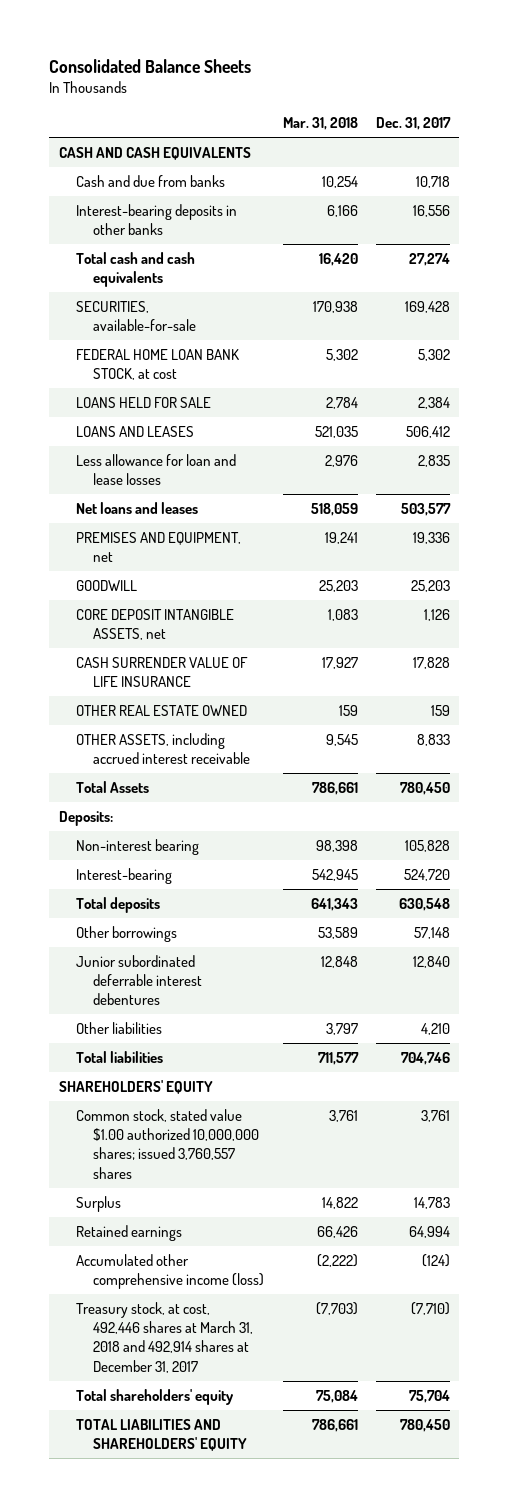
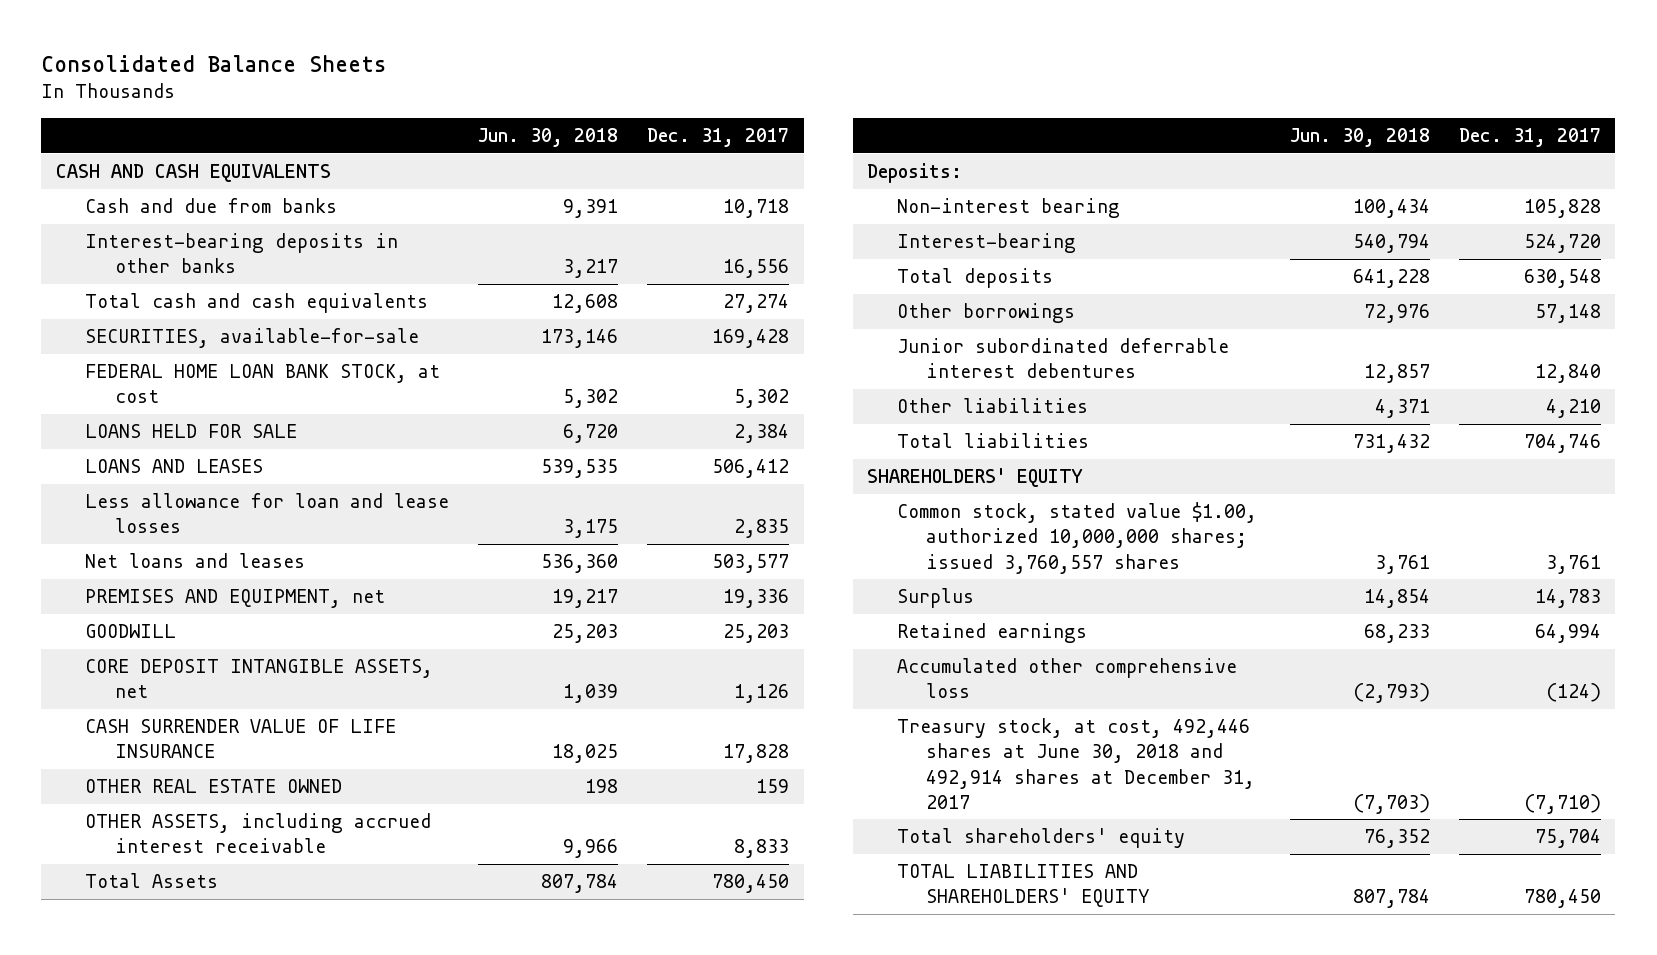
- | Mar. 31, 2018 | Dec. 31, 2017
+ | Jun. 30, 2018 | Dec. 31, 2017
- Common stock, stated value $1.00 authorized 10,000,000 shares; issued 3,760,557 shares | 3,761 | 3,761
+ Common stock, stated value $1.00, authorized 10,000,000 shares; issued 3,760,557 shares | 3,761 | 3,761
- Accumulated other comprehensive income (loss) | (2,222) | (124)
- Treasury stock, at cost, 492,446 shares at March 31, 2018 and 492,914 shares at December 31, 2017 | (7,703) | (7,710)
+ Accumulated other comprehensive loss | (2,793) | (124)
+ Treasury stock, at cost, 492,446 shares at June 30, 2018 and 492,914 shares at December 31, 2017 | (7,703) | (7,710)

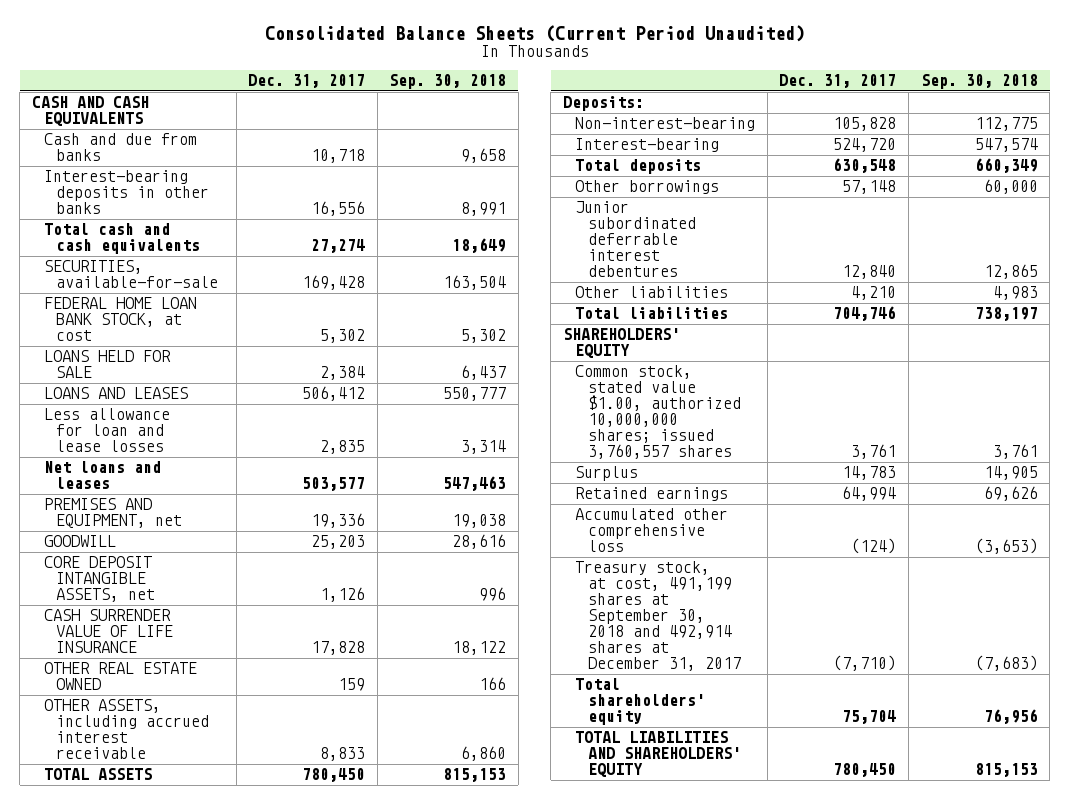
- Consolidated Balance Sheets
+ Consolidated Balance Sheets (Current Period Unaudited)
- | Jun. 30, 2018 | Dec. 31, 2017
+ | Dec. 31, 2017 | Sep. 30, 2018
- Total Assets | 807,784 | 780,450
+ TOTAL ASSETS | 780,450 | 815,153
- Non-interest bearing | 100,434 | 105,828
+ Non-interest-bearing | 105,828 | 112,775
- Treasury stock, at cost, 492,446 shares at June 30, 2018 and 492,914 shares at December 31, 2017 | (7,703) | (7,710)
+ Treasury stock, at cost, 491,199 shares at September 30, 2018 and 492,914 shares at December 31, 2017 | (7,710) | (7,683)

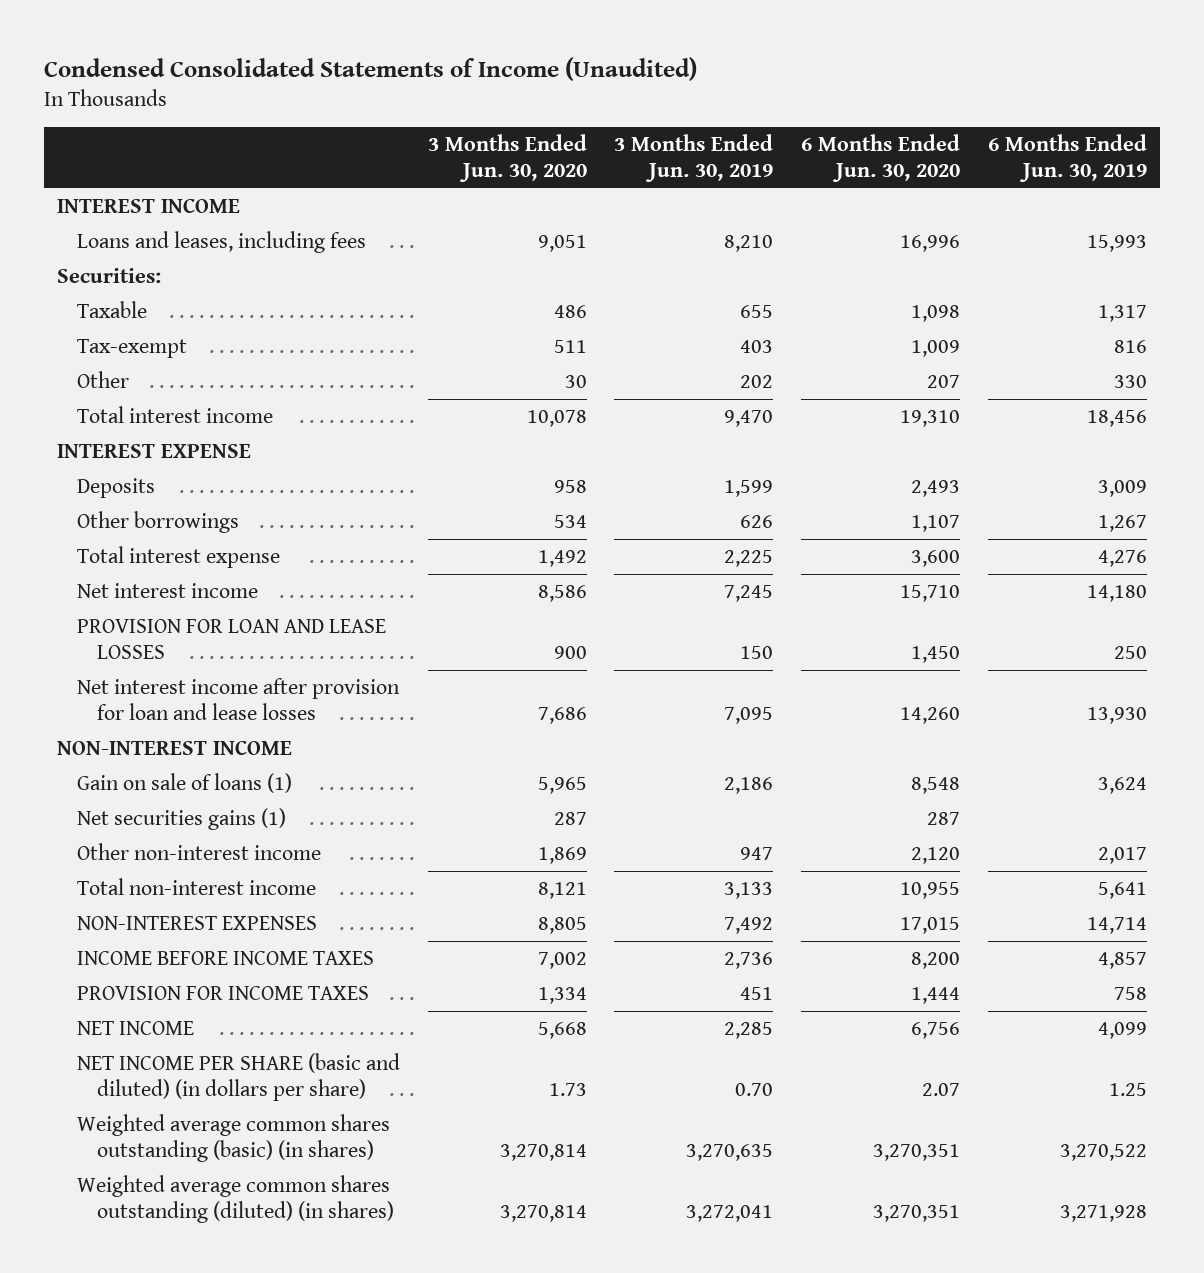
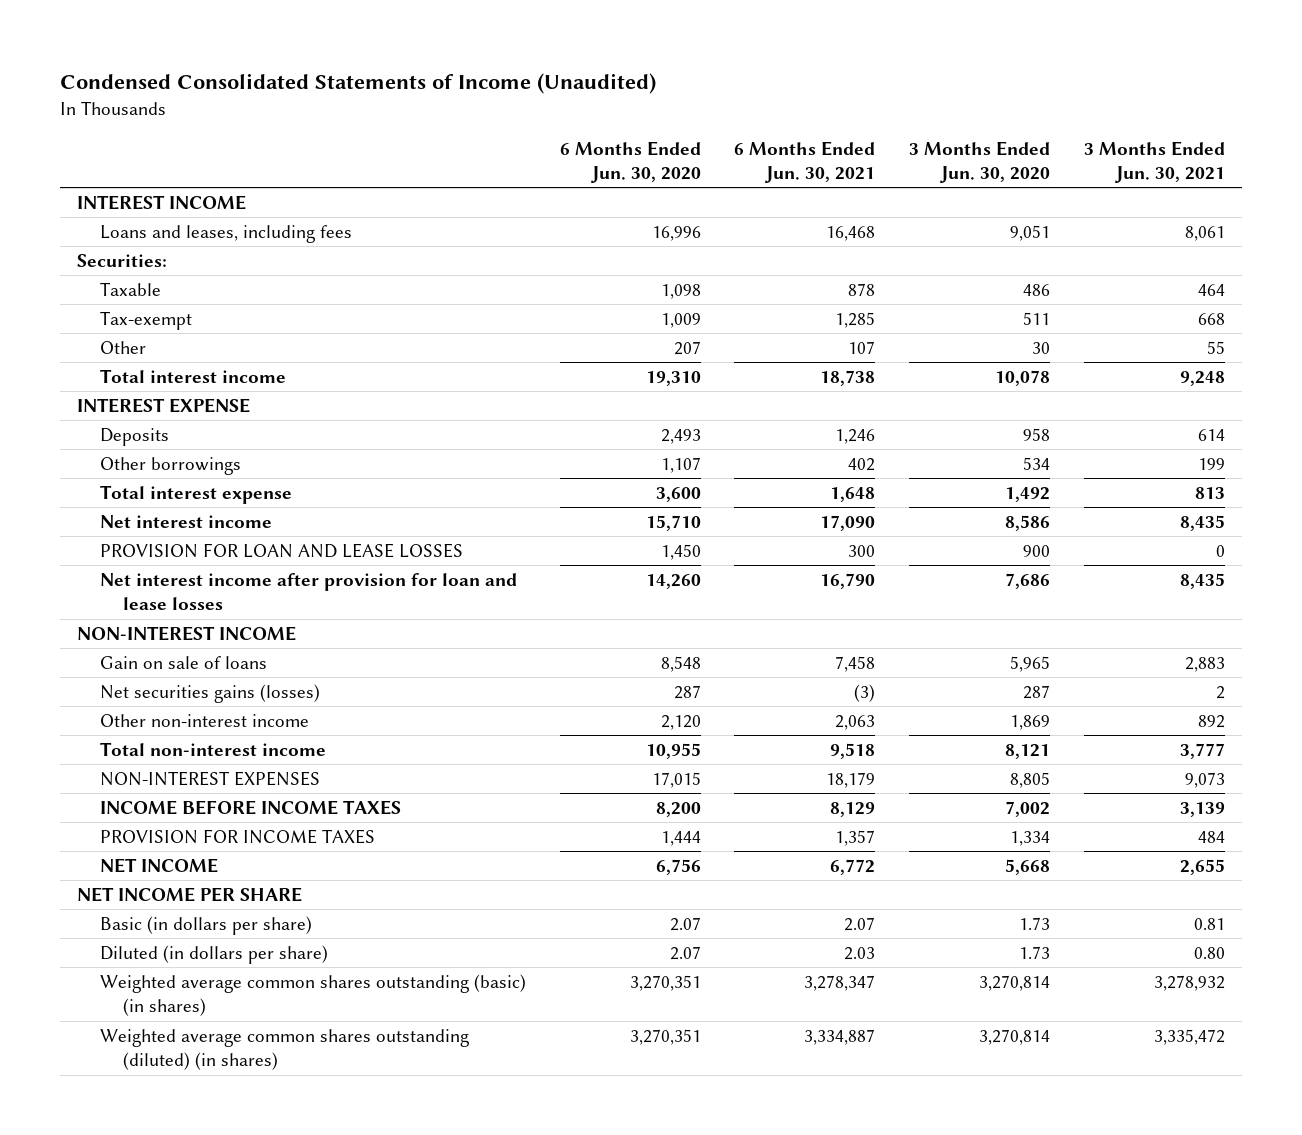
- | 3 Months Ended Jun. 30, 2020 | 3 Months Ended Jun. 30, 2019 | 6 Months Ended Jun. 30, 2020 | 6 Months Ended Jun. 30, 2019
+ | 6 Months Ended Jun. 30, 2020 | 6 Months Ended Jun. 30, 2021 | 3 Months Ended Jun. 30, 2020 | 3 Months Ended Jun. 30, 2021
- Gain on sale of loans (1) | 5,965 | 2,186 | 8,548 | 3,624
- Net securities gains (1) | 287 | | 287 |
+ Gain on sale of loans | 8,548 | 7,458 | 5,965 | 2,883
+ Net securities gains (losses) | 287 | (3) | 287 | 2
- NET INCOME PER SHARE (basic and diluted) (in dollars per share) | 1.73 | 0.70 | 2.07 | 1.25
+ NET INCOME PER SHARE
+ Basic (in dollars per share) | 2.07 | 2.07 | 1.73 | 0.81
+ Diluted (in dollars per share) | 2.07 | 2.03 | 1.73 | 0.80

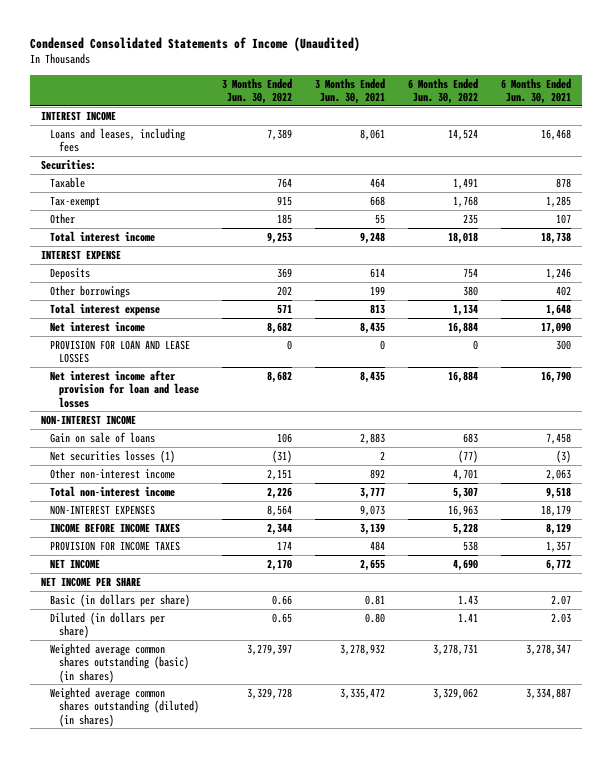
- | 6 Months Ended Jun. 30, 2020 | 6 Months Ended Jun. 30, 2021 | 3 Months Ended Jun. 30, 2020 | 3 Months Ended Jun. 30, 2021
+ | 3 Months Ended Jun. 30, 2022 | 3 Months Ended Jun. 30, 2021 | 6 Months Ended Jun. 30, 2022 | 6 Months Ended Jun. 30, 2021
- Net securities gains (losses) | 287 | (3) | 287 | 2
+ Net securities losses (1) | (31) | 2 | (77) | (3)

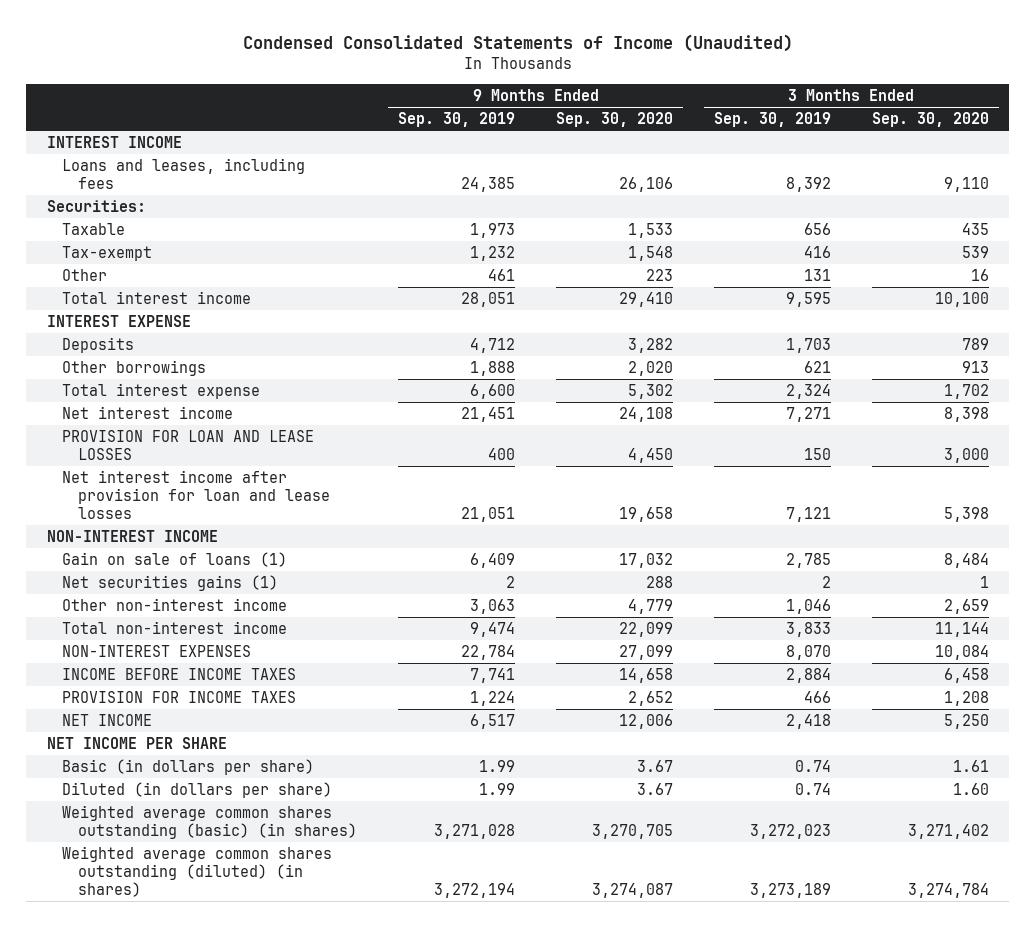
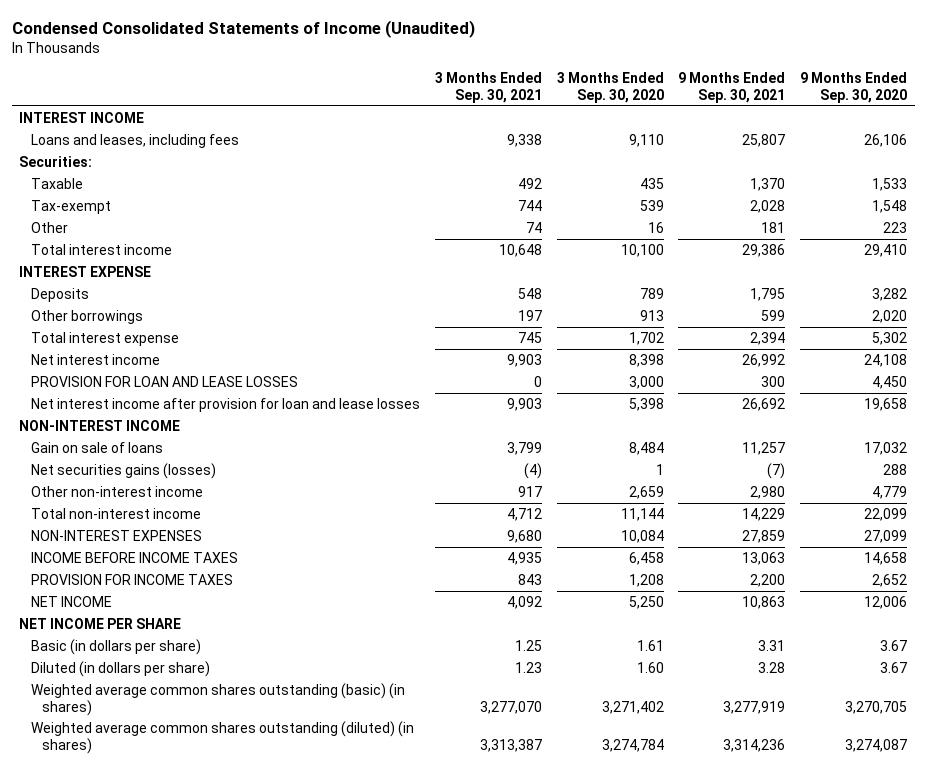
- | 9 Months Ended Sep. 30, 2019 | 9 Months Ended Sep. 30, 2020 | 3 Months Ended Sep. 30, 2019 | 3 Months Ended Sep. 30, 2020
+ | 3 Months Ended Sep. 30, 2021 | 3 Months Ended Sep. 30, 2020 | 9 Months Ended Sep. 30, 2021 | 9 Months Ended Sep. 30, 2020
- Gain on sale of loans (1) | 6,409 | 17,032 | 2,785 | 8,484
- Net securities gains (1) | 2 | 288 | 2 | 1
+ Gain on sale of loans | 3,799 | 8,484 | 11,257 | 17,032
+ Net securities gains (losses) | (4) | 1 | (7) | 288

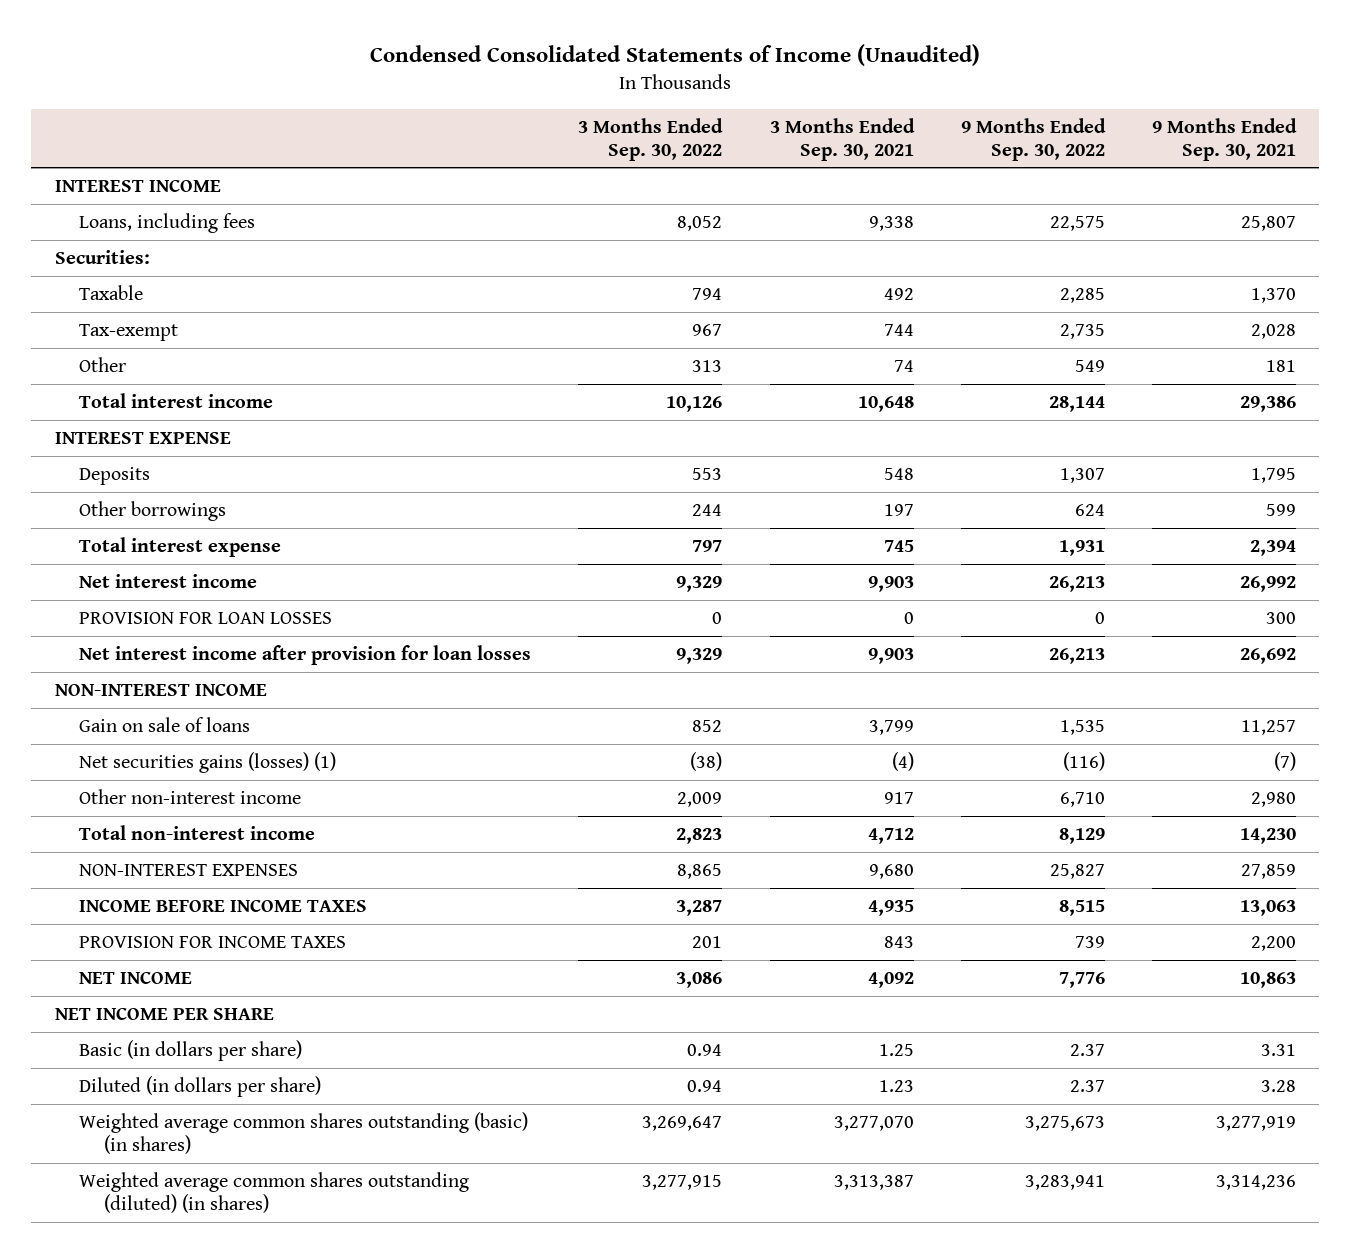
- | 3 Months Ended Sep. 30, 2021 | 3 Months Ended Sep. 30, 2020 | 9 Months Ended Sep. 30, 2021 | 9 Months Ended Sep. 30, 2020
+ | 3 Months Ended Sep. 30, 2022 | 3 Months Ended Sep. 30, 2021 | 9 Months Ended Sep. 30, 2022 | 9 Months Ended Sep. 30, 2021
- Loans and leases, including fees | 9,338 | 9,110 | 25,807 | 26,106
+ Loans, including fees | 8,052 | 9,338 | 22,575 | 25,807
- PROVISION FOR LOAN AND LEASE LOSSES | 0 | 3,000 | 300 | 4,450
- Net interest income after provision for loan and lease losses | 9,903 | 5,398 | 26,692 | 19,658
+ PROVISION FOR LOAN LOSSES | 0 | 0 | 0 | 300
+ Net interest income after provision for loan losses | 9,329 | 9,903 | 26,213 | 26,692
- Net securities gains (losses) | (4) | 1 | (7) | 288
+ Net securities gains (losses) (1) | (38) | (4) | (116) | (7)
- Total non-interest income | 4,712 | 11,144 | 14,229 | 22,099
+ Total non-interest income | 2,823 | 4,712 | 8,129 | 14,230

